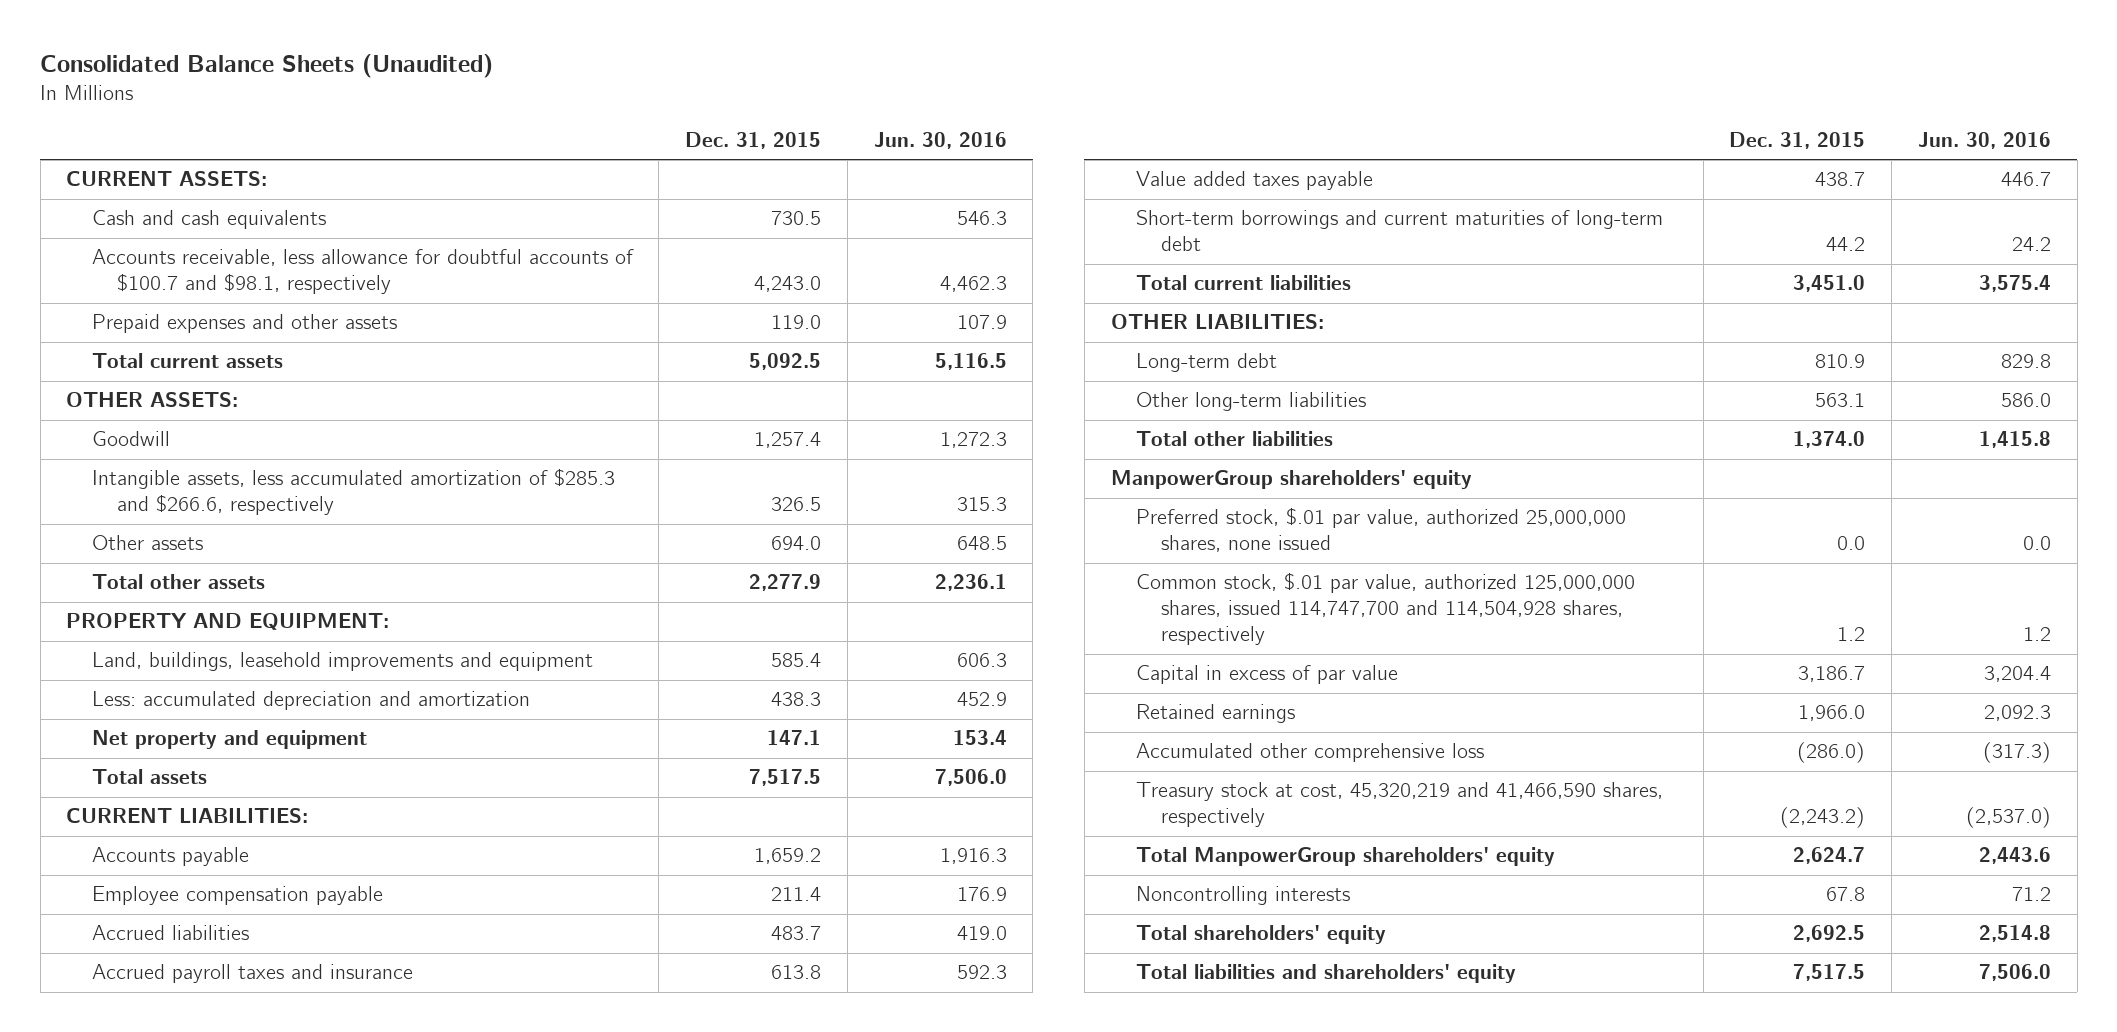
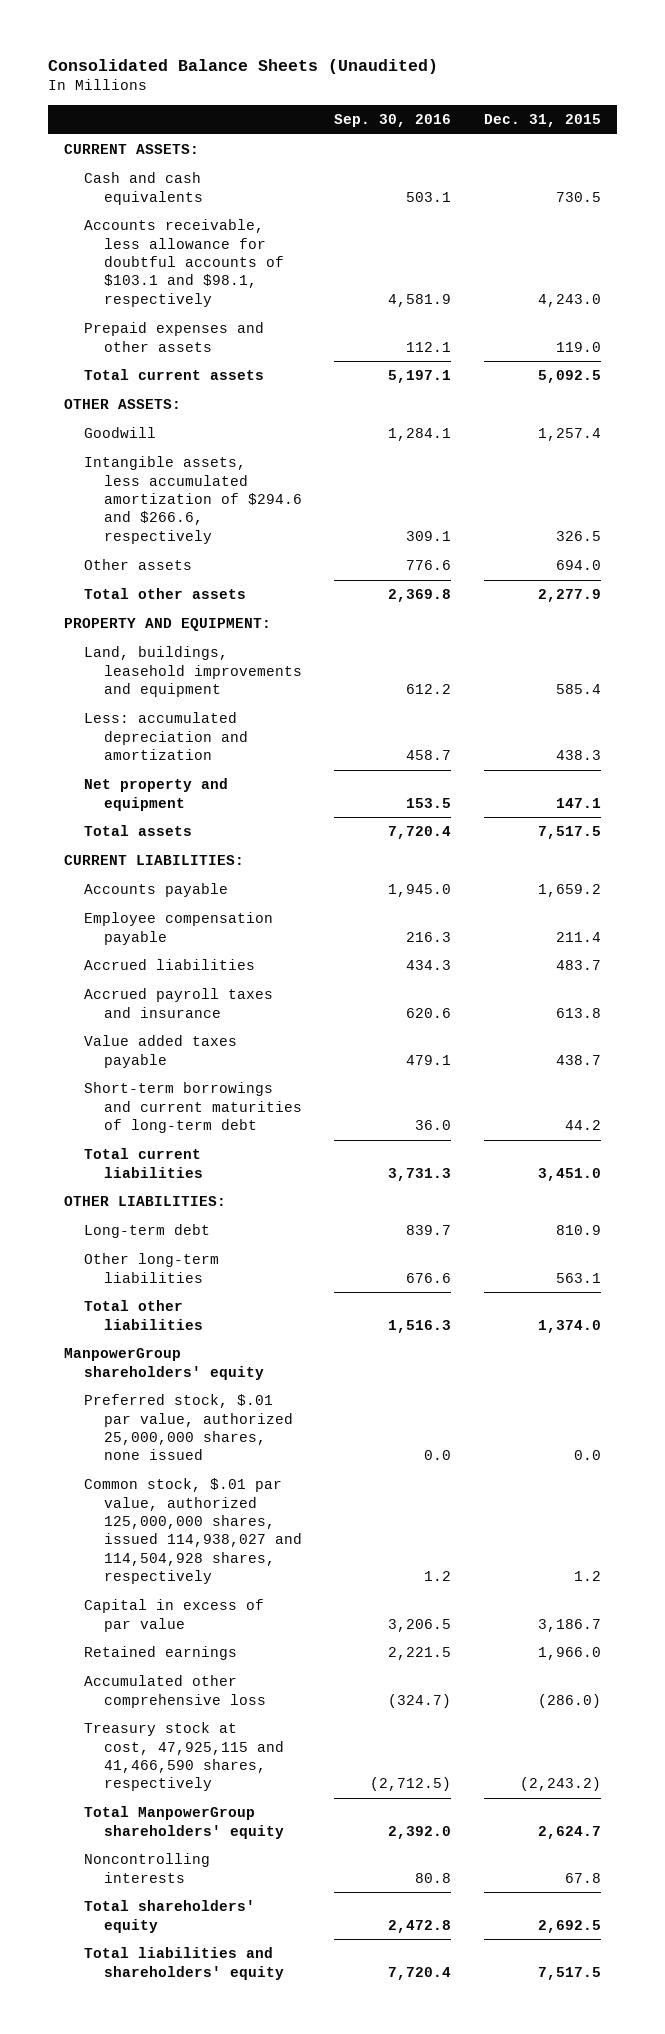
- | Dec. 31, 2015 | Jun. 30, 2016
+ | Sep. 30, 2016 | Dec. 31, 2015
- Accounts receivable, less allowance for doubtful accounts of $100.7 and $98.1, respectively | 4,243.0 | 4,462.3
+ Accounts receivable, less allowance for doubtful accounts of $103.1 and $98.1, respectively | 4,581.9 | 4,243.0
- Intangible assets, less accumulated amortization of $285.3 and $266.6, respectively | 326.5 | 315.3
+ Intangible assets, less accumulated amortization of $294.6 and $266.6, respectively | 309.1 | 326.5
- Common stock, $.01 par value, authorized 125,000,000 shares, issued 114,747,700 and 114,504,928 shares, respectively | 1.2 | 1.2
+ Common stock, $.01 par value, authorized 125,000,000 shares, issued 114,938,027 and 114,504,928 shares, respectively | 1.2 | 1.2
- Treasury stock at cost, 45,320,219 and 41,466,590 shares, respectively | (2,243.2) | (2,537.0)
+ Treasury stock at cost, 47,925,115 and 41,466,590 shares, respectively | (2,712.5) | (2,243.2)

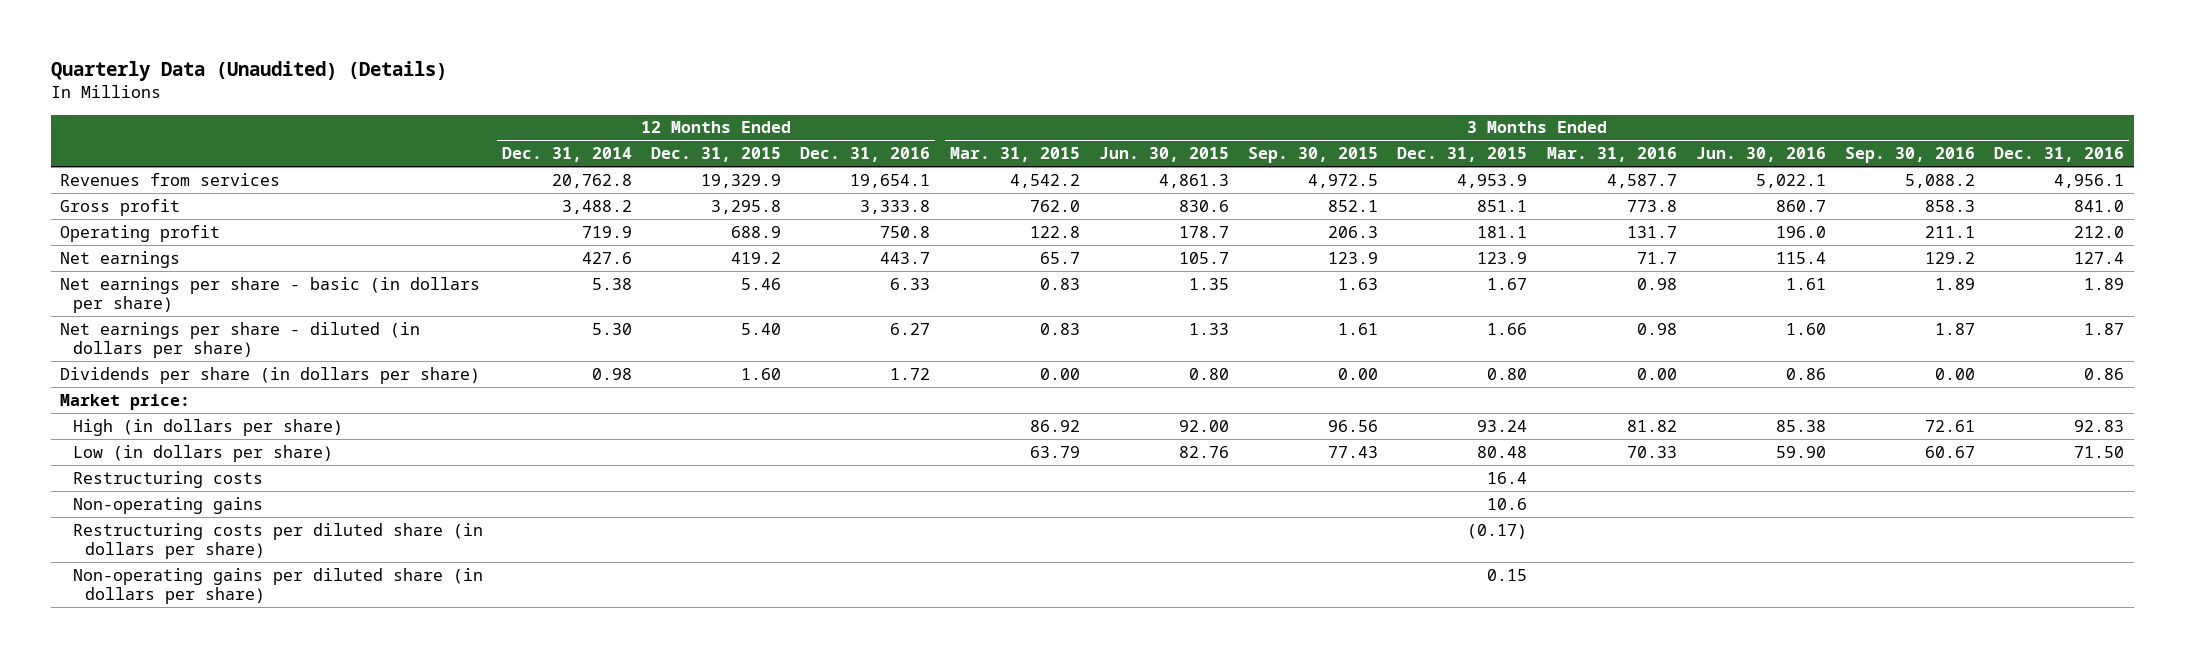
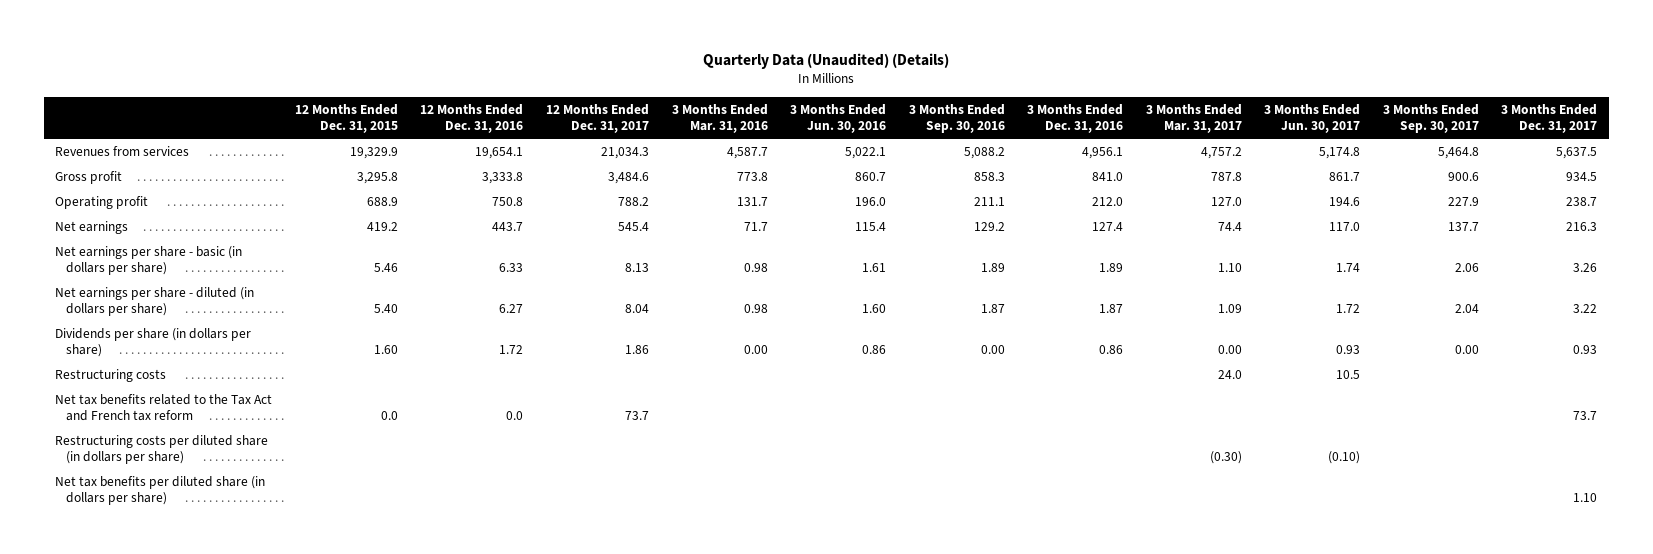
- | 12 Months Ended Dec. 31, 2014 | 12 Months Ended Dec. 31, 2015 | 12 Months Ended Dec. 31, 2016 | 3 Months Ended Mar. 31, 2015 | 3 Months Ended Jun. 30, 2015 | 3 Months Ended Sep. 30, 2015 | 3 Months Ended Dec. 31, 2015 | 3 Months Ended Mar. 31, 2016 | 3 Months Ended Jun. 30, 2016 | 3 Months Ended Sep. 30, 2016 | 3 Months Ended Dec. 31, 2016
+ | 12 Months Ended Dec. 31, 2015 | 12 Months Ended Dec. 31, 2016 | 12 Months Ended Dec. 31, 2017 | 3 Months Ended Mar. 31, 2016 | 3 Months Ended Jun. 30, 2016 | 3 Months Ended Sep. 30, 2016 | 3 Months Ended Dec. 31, 2016 | 3 Months Ended Mar. 31, 2017 | 3 Months Ended Jun. 30, 2017 | 3 Months Ended Sep. 30, 2017 | 3 Months Ended Dec. 31, 2017
- Market price:
- High (in dollars per share) | | | | 86.92 | 92.00 | 96.56 | 93.24 | 81.82 | 85.38 | 72.61 | 92.83
- Low (in dollars per share) | | | | 63.79 | 82.76 | 77.43 | 80.48 | 70.33 | 59.90 | 60.67 | 71.50
- Non-operating gains | | | | | | | 10.6 | | | |
+ Net tax benefits related to the Tax Act and French tax reform | 0.0 | 0.0 | 73.7 | | | | | | | | 73.7
- Non-operating gains per diluted share (in dollars per share) | | | | | | | 0.15 | | | |
+ Net tax benefits per diluted share (in dollars per share) | | | | | | | | | | | 1.10

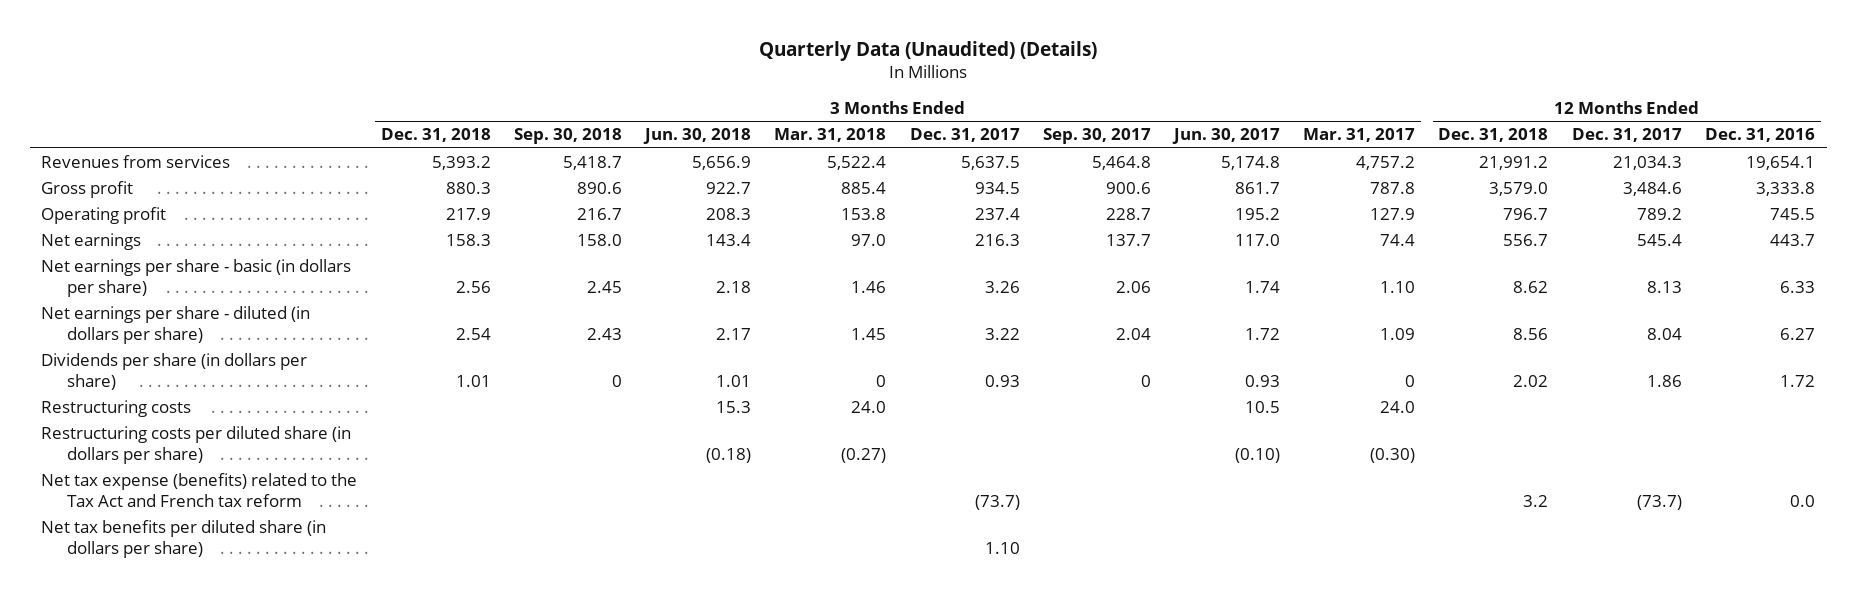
- | 12 Months Ended Dec. 31, 2015 | 12 Months Ended Dec. 31, 2016 | 12 Months Ended Dec. 31, 2017 | 3 Months Ended Mar. 31, 2016 | 3 Months Ended Jun. 30, 2016 | 3 Months Ended Sep. 30, 2016 | 3 Months Ended Dec. 31, 2016 | 3 Months Ended Mar. 31, 2017 | 3 Months Ended Jun. 30, 2017 | 3 Months Ended Sep. 30, 2017 | 3 Months Ended Dec. 31, 2017
+ | 3 Months Ended Dec. 31, 2018 | 3 Months Ended Sep. 30, 2018 | 3 Months Ended Jun. 30, 2018 | 3 Months Ended Mar. 31, 2018 | 3 Months Ended Dec. 31, 2017 | 3 Months Ended Sep. 30, 2017 | 3 Months Ended Jun. 30, 2017 | 3 Months Ended Mar. 31, 2017 | 12 Months Ended Dec. 31, 2018 | 12 Months Ended Dec. 31, 2017 | 12 Months Ended Dec. 31, 2016
- Operating profit | 688.9 | 750.8 | 788.2 | 131.7 | 196.0 | 211.1 | 212.0 | 127.0 | 194.6 | 227.9 | 238.7
+ Operating profit | 217.9 | 216.7 | 208.3 | 153.8 | 237.4 | 228.7 | 195.2 | 127.9 | 796.7 | 789.2 | 745.5
- Dividends per share (in dollars per share) | 1.60 | 1.72 | 1.86 | 0.00 | 0.86 | 0.00 | 0.86 | 0.00 | 0.93 | 0.00 | 0.93
+ Dividends per share (in dollars per share) | 1.01 | 0 | 1.01 | 0 | 0.93 | 0 | 0.93 | 0 | 2.02 | 1.86 | 1.72
- Net tax benefits related to the Tax Act and French tax reform | 0.0 | 0.0 | 73.7 | | | | | | | | 73.7
+ Net tax expense (benefits) related to the Tax Act and French tax reform | | | | | (73.7) | | | | 3.2 | (73.7) | 0.0

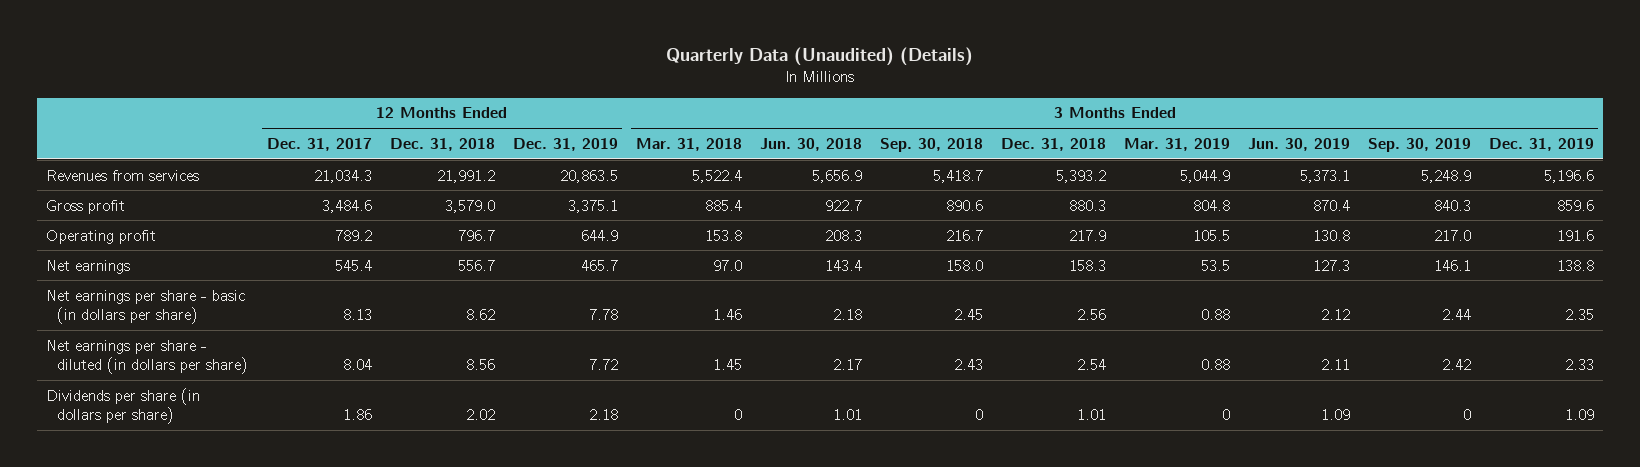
- | 3 Months Ended Dec. 31, 2018 | 3 Months Ended Sep. 30, 2018 | 3 Months Ended Jun. 30, 2018 | 3 Months Ended Mar. 31, 2018 | 3 Months Ended Dec. 31, 2017 | 3 Months Ended Sep. 30, 2017 | 3 Months Ended Jun. 30, 2017 | 3 Months Ended Mar. 31, 2017 | 12 Months Ended Dec. 31, 2018 | 12 Months Ended Dec. 31, 2017 | 12 Months Ended Dec. 31, 2016
+ | 12 Months Ended Dec. 31, 2017 | 12 Months Ended Dec. 31, 2018 | 12 Months Ended Dec. 31, 2019 | 3 Months Ended Mar. 31, 2018 | 3 Months Ended Jun. 30, 2018 | 3 Months Ended Sep. 30, 2018 | 3 Months Ended Dec. 31, 2018 | 3 Months Ended Mar. 31, 2019 | 3 Months Ended Jun. 30, 2019 | 3 Months Ended Sep. 30, 2019 | 3 Months Ended Dec. 31, 2019
- Restructuring costs | | | 15.3 | 24.0 | | | 10.5 | 24.0 | | |
- Restructuring costs per diluted share (in dollars per share) | | | (0.18) | (0.27) | | | (0.10) | (0.30) | | |
- Net tax expense (benefits) related to the Tax Act and French tax reform | | | | | (73.7) | | | | 3.2 | (73.7) | 0.0
- Net tax benefits per diluted share (in dollars per share) | | | | | 1.10 | | | | | |

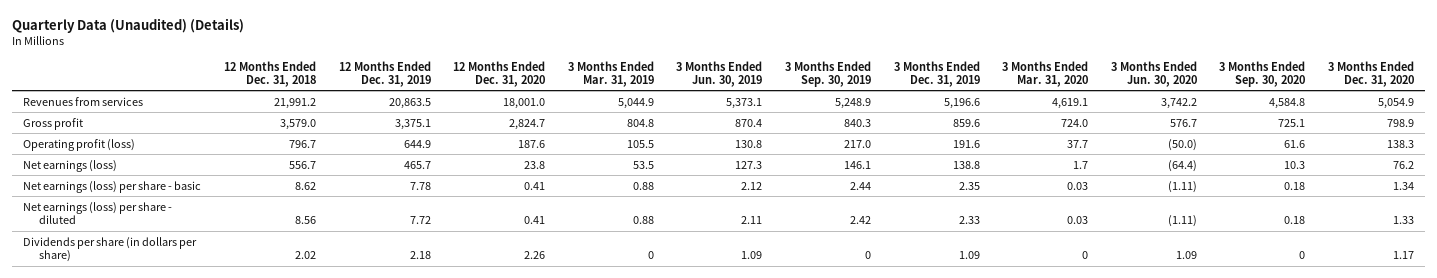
- | 12 Months Ended Dec. 31, 2017 | 12 Months Ended Dec. 31, 2018 | 12 Months Ended Dec. 31, 2019 | 3 Months Ended Mar. 31, 2018 | 3 Months Ended Jun. 30, 2018 | 3 Months Ended Sep. 30, 2018 | 3 Months Ended Dec. 31, 2018 | 3 Months Ended Mar. 31, 2019 | 3 Months Ended Jun. 30, 2019 | 3 Months Ended Sep. 30, 2019 | 3 Months Ended Dec. 31, 2019
+ | 12 Months Ended Dec. 31, 2018 | 12 Months Ended Dec. 31, 2019 | 12 Months Ended Dec. 31, 2020 | 3 Months Ended Mar. 31, 2019 | 3 Months Ended Jun. 30, 2019 | 3 Months Ended Sep. 30, 2019 | 3 Months Ended Dec. 31, 2019 | 3 Months Ended Mar. 31, 2020 | 3 Months Ended Jun. 30, 2020 | 3 Months Ended Sep. 30, 2020 | 3 Months Ended Dec. 31, 2020
- Operating profit | 789.2 | 796.7 | 644.9 | 153.8 | 208.3 | 216.7 | 217.9 | 105.5 | 130.8 | 217.0 | 191.6
- Net earnings | 545.4 | 556.7 | 465.7 | 97.0 | 143.4 | 158.0 | 158.3 | 53.5 | 127.3 | 146.1 | 138.8
- Net earnings per share - basic (in dollars per share) | 8.13 | 8.62 | 7.78 | 1.46 | 2.18 | 2.45 | 2.56 | 0.88 | 2.12 | 2.44 | 2.35
- Net earnings per share - diluted (in dollars per share) | 8.04 | 8.56 | 7.72 | 1.45 | 2.17 | 2.43 | 2.54 | 0.88 | 2.11 | 2.42 | 2.33
+ Operating profit (loss) | 796.7 | 644.9 | 187.6 | 105.5 | 130.8 | 217.0 | 191.6 | 37.7 | (50.0) | 61.6 | 138.3
+ Net earnings (loss) | 556.7 | 465.7 | 23.8 | 53.5 | 127.3 | 146.1 | 138.8 | 1.7 | (64.4) | 10.3 | 76.2
+ Net earnings (loss) per share - basic | 8.62 | 7.78 | 0.41 | 0.88 | 2.12 | 2.44 | 2.35 | 0.03 | (1.11) | 0.18 | 1.34
+ Net earnings (loss) per share - diluted | 8.56 | 7.72 | 0.41 | 0.88 | 2.11 | 2.42 | 2.33 | 0.03 | (1.11) | 0.18 | 1.33

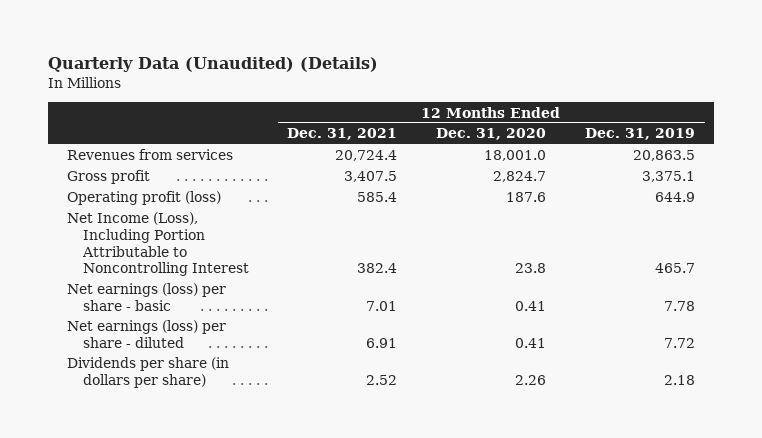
- | 12 Months Ended Dec. 31, 2018 | 12 Months Ended Dec. 31, 2019 | 12 Months Ended Dec. 31, 2020 | 3 Months Ended Mar. 31, 2019 | 3 Months Ended Jun. 30, 2019 | 3 Months Ended Sep. 30, 2019 | 3 Months Ended Dec. 31, 2019 | 3 Months Ended Mar. 31, 2020 | 3 Months Ended Jun. 30, 2020 | 3 Months Ended Sep. 30, 2020 | 3 Months Ended Dec. 31, 2020
+ | 12 Months Ended Dec. 31, 2021 | 12 Months Ended Dec. 31, 2020 | 12 Months Ended Dec. 31, 2019
- Net earnings (loss) | 556.7 | 465.7 | 23.8 | 53.5 | 127.3 | 146.1 | 138.8 | 1.7 | (64.4) | 10.3 | 76.2
+ Net Income (Loss), Including Portion Attributable to Noncontrolling Interest | 382.4 | 23.8 | 465.7

